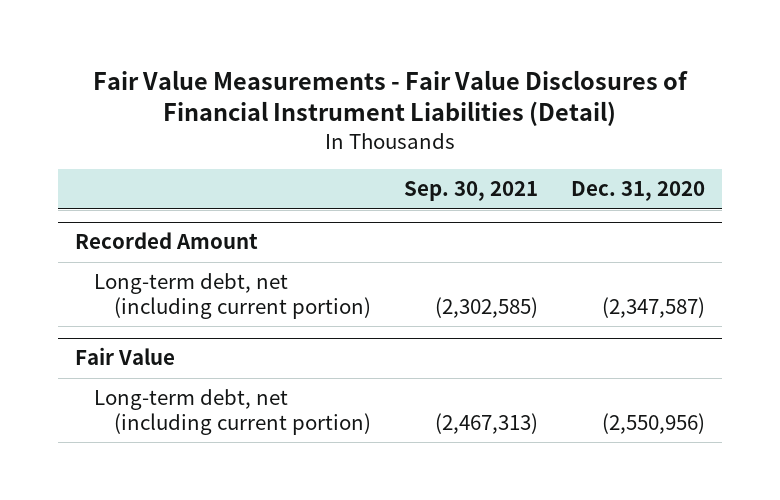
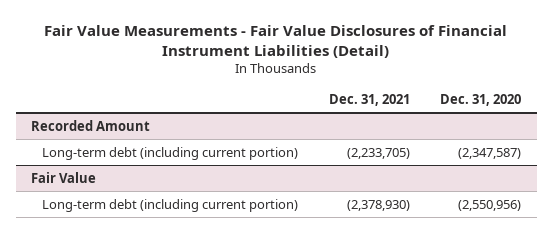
- | Sep. 30, 2021 | Dec. 31, 2020
+ | Dec. 31, 2021 | Dec. 31, 2020
@ Recorded Amount
- Long-term debt, net (including current portion) | (2,302,585) | (2,347,587)
+ Long-term debt (including current portion) | (2,233,705) | (2,347,587)
@ Fair Value
- Long-term debt, net (including current portion) | (2,467,313) | (2,550,956)
+ Long-term debt (including current portion) | (2,378,930) | (2,550,956)

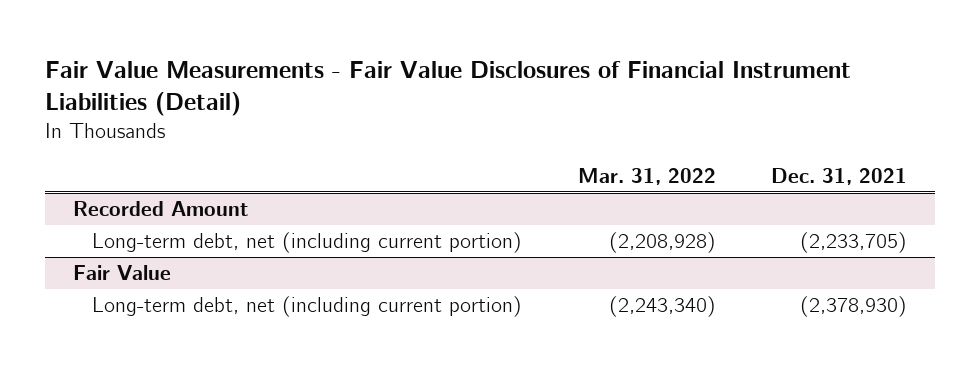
- | Dec. 31, 2021 | Dec. 31, 2020
+ | Mar. 31, 2022 | Dec. 31, 2021
@ Recorded Amount
- Long-term debt (including current portion) | (2,233,705) | (2,347,587)
+ Long-term debt, net (including current portion) | (2,208,928) | (2,233,705)
@ Fair Value
- Long-term debt (including current portion) | (2,378,930) | (2,550,956)
+ Long-term debt, net (including current portion) | (2,243,340) | (2,378,930)

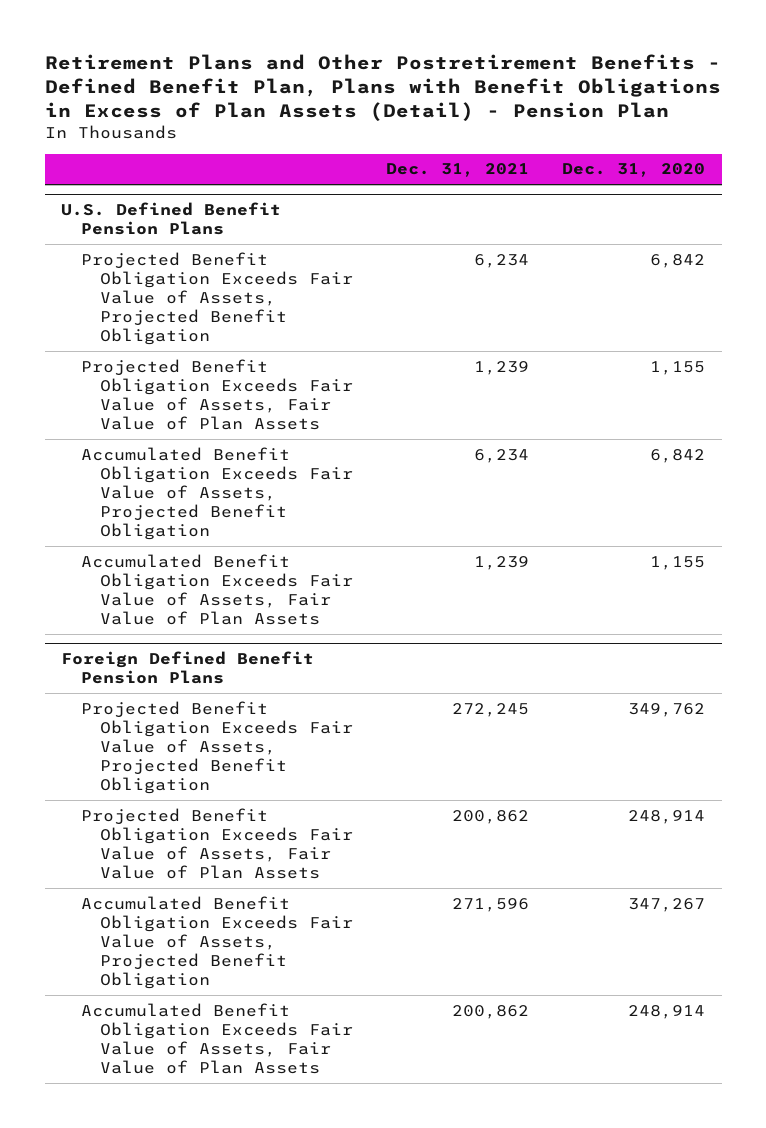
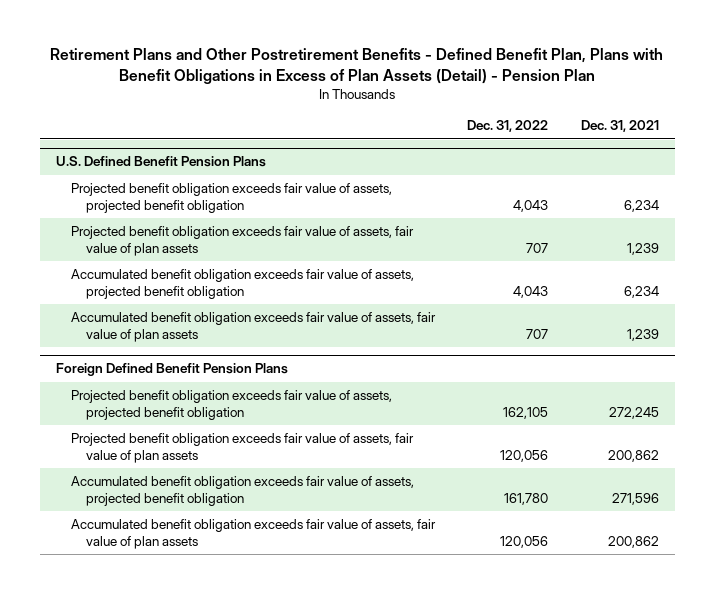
- | Dec. 31, 2021 | Dec. 31, 2020
+ | Dec. 31, 2022 | Dec. 31, 2021
@ U.S. Defined Benefit Pension Plans
- Projected Benefit Obligation Exceeds Fair Value of Assets, Projected Benefit Obligation | 6,234 | 6,842
- Projected Benefit Obligation Exceeds Fair Value of Assets, Fair Value of Plan Assets | 1,239 | 1,155
- Accumulated Benefit Obligation Exceeds Fair Value of Assets, Projected Benefit Obligation | 6,234 | 6,842
- Accumulated Benefit Obligation Exceeds Fair Value of Assets, Fair Value of Plan Assets | 1,239 | 1,155
+ Projected benefit obligation exceeds fair value of assets, projected benefit obligation | 4,043 | 6,234
+ Projected benefit obligation exceeds fair value of assets, fair value of plan assets | 707 | 1,239
+ Accumulated benefit obligation exceeds fair value of assets, projected benefit obligation | 4,043 | 6,234
+ Accumulated benefit obligation exceeds fair value of assets, fair value of plan assets | 707 | 1,239
@ Foreign Defined Benefit Pension Plans
- Projected Benefit Obligation Exceeds Fair Value of Assets, Projected Benefit Obligation | 272,245 | 349,762
- Projected Benefit Obligation Exceeds Fair Value of Assets, Fair Value of Plan Assets | 200,862 | 248,914
- Accumulated Benefit Obligation Exceeds Fair Value of Assets, Projected Benefit Obligation | 271,596 | 347,267
- Accumulated Benefit Obligation Exceeds Fair Value of Assets, Fair Value of Plan Assets | 200,862 | 248,914
+ Projected benefit obligation exceeds fair value of assets, projected benefit obligation | 162,105 | 272,245
+ Projected benefit obligation exceeds fair value of assets, fair value of plan assets | 120,056 | 200,862
+ Accumulated benefit obligation exceeds fair value of assets, projected benefit obligation | 161,780 | 271,596
+ Accumulated benefit obligation exceeds fair value of assets, fair value of plan assets | 120,056 | 200,862

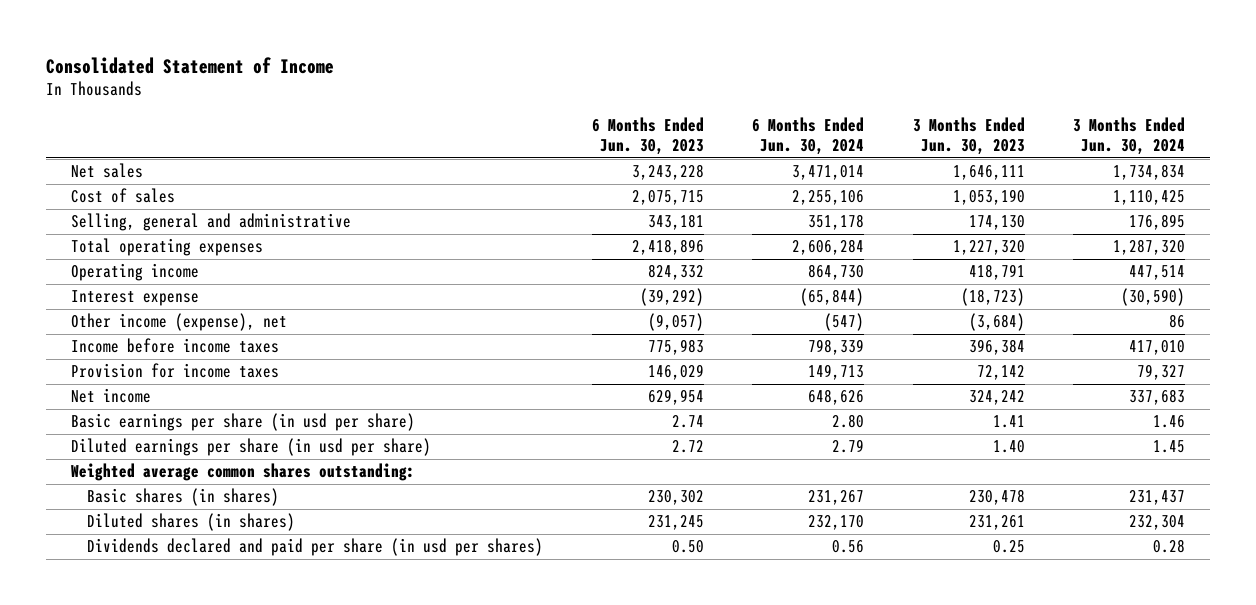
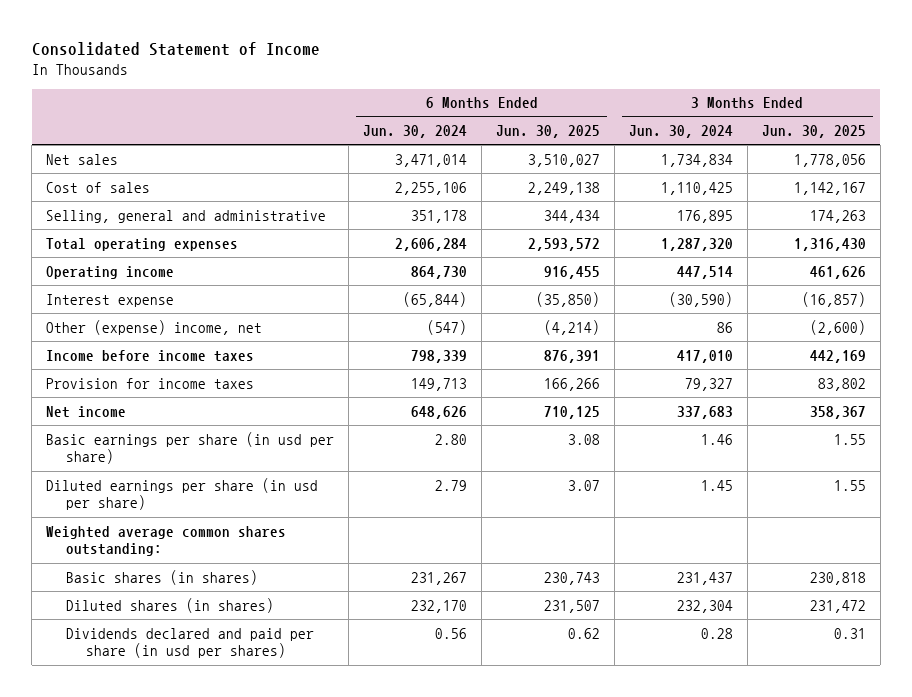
- | 6 Months Ended Jun. 30, 2023 | 6 Months Ended Jun. 30, 2024 | 3 Months Ended Jun. 30, 2023 | 3 Months Ended Jun. 30, 2024
+ | 6 Months Ended Jun. 30, 2024 | 6 Months Ended Jun. 30, 2025 | 3 Months Ended Jun. 30, 2024 | 3 Months Ended Jun. 30, 2025
- Other income (expense), net | (9,057) | (547) | (3,684) | 86
+ Other (expense) income, net | (547) | (4,214) | 86 | (2,600)

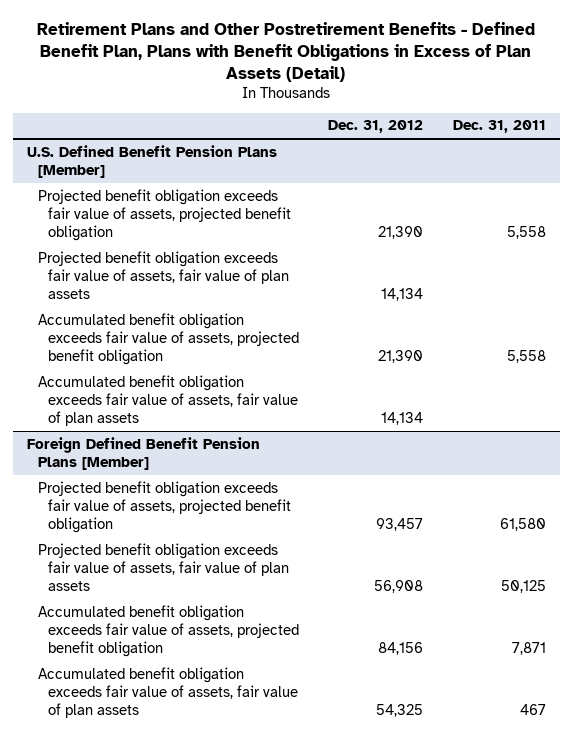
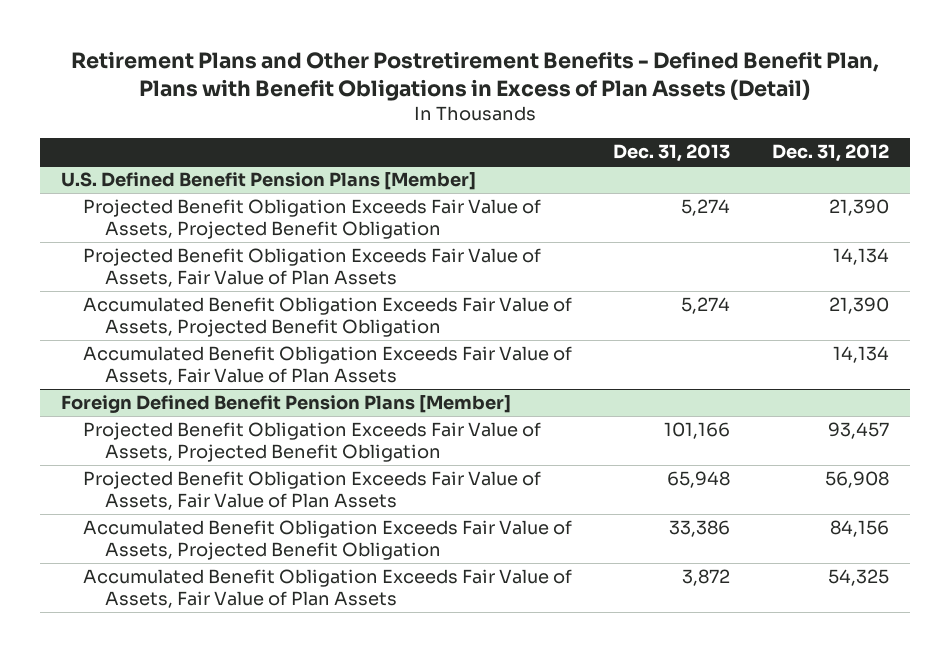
- | Dec. 31, 2012 | Dec. 31, 2011
+ | Dec. 31, 2013 | Dec. 31, 2012
@ U.S. Defined Benefit Pension Plans [Member]
- Projected benefit obligation exceeds fair value of assets, projected benefit obligation | 21,390 | 5,558
- Projected benefit obligation exceeds fair value of assets, fair value of plan assets | 14,134 |
- Accumulated benefit obligation exceeds fair value of assets, projected benefit obligation | 21,390 | 5,558
- Accumulated benefit obligation exceeds fair value of assets, fair value of plan assets | 14,134 |
+ Projected Benefit Obligation Exceeds Fair Value of Assets, Projected Benefit Obligation | 5,274 | 21,390
+ Projected Benefit Obligation Exceeds Fair Value of Assets, Fair Value of Plan Assets | | 14,134
+ Accumulated Benefit Obligation Exceeds Fair Value of Assets, Projected Benefit Obligation | 5,274 | 21,390
+ Accumulated Benefit Obligation Exceeds Fair Value of Assets, Fair Value of Plan Assets | | 14,134
@ Foreign Defined Benefit Pension Plans [Member]
- Projected benefit obligation exceeds fair value of assets, projected benefit obligation | 93,457 | 61,580
- Projected benefit obligation exceeds fair value of assets, fair value of plan assets | 56,908 | 50,125
- Accumulated benefit obligation exceeds fair value of assets, projected benefit obligation | 84,156 | 7,871
- Accumulated benefit obligation exceeds fair value of assets, fair value of plan assets | 54,325 | 467
+ Projected Benefit Obligation Exceeds Fair Value of Assets, Projected Benefit Obligation | 101,166 | 93,457
+ Projected Benefit Obligation Exceeds Fair Value of Assets, Fair Value of Plan Assets | 65,948 | 56,908
+ Accumulated Benefit Obligation Exceeds Fair Value of Assets, Projected Benefit Obligation | 33,386 | 84,156
+ Accumulated Benefit Obligation Exceeds Fair Value of Assets, Fair Value of Plan Assets | 3,872 | 54,325

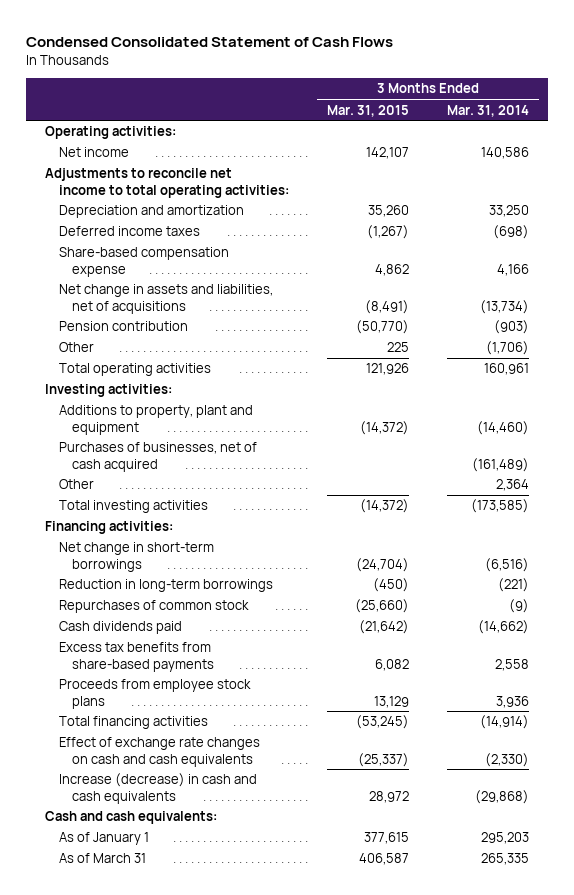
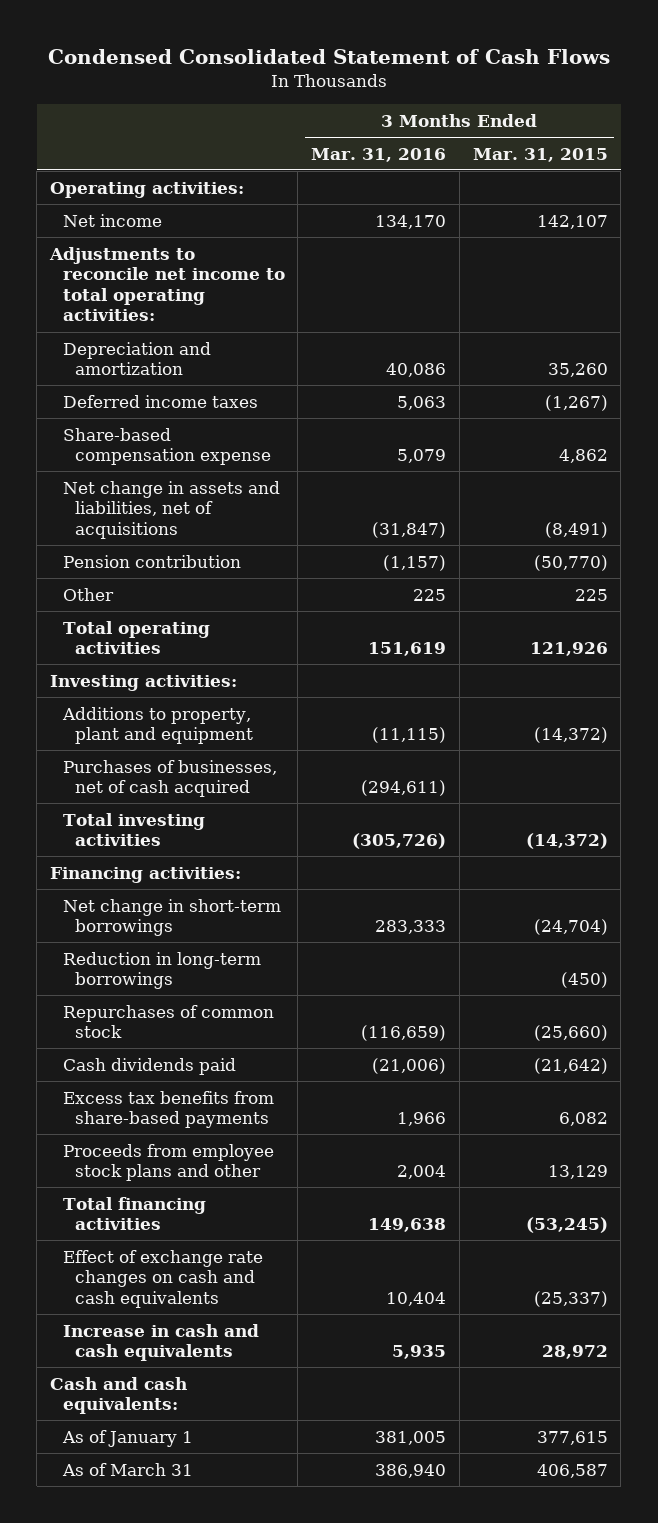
- | 3 Months Ended Mar. 31, 2015 | 3 Months Ended Mar. 31, 2014
+ | 3 Months Ended Mar. 31, 2016 | 3 Months Ended Mar. 31, 2015
- Other | | 2,364
- Proceeds from employee stock plans | 13,129 | 3,936
+ Proceeds from employee stock plans and other | 2,004 | 13,129
- Increase (decrease) in cash and cash equivalents | 28,972 | (29,868)
+ Increase in cash and cash equivalents | 5,935 | 28,972

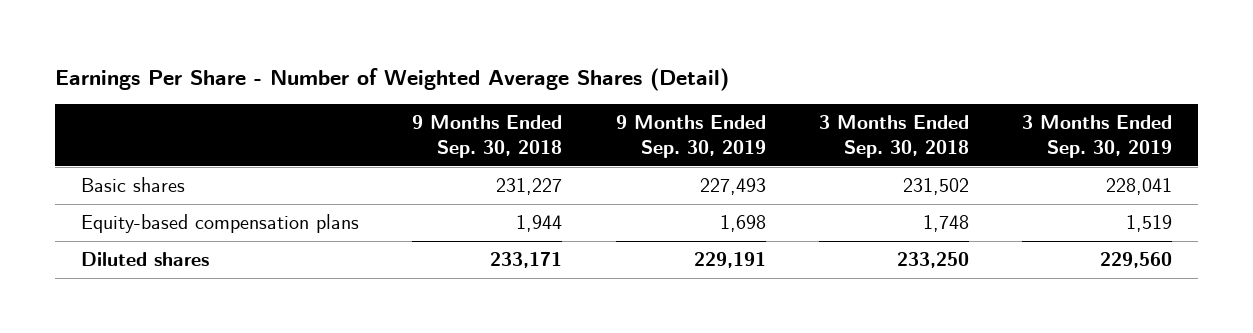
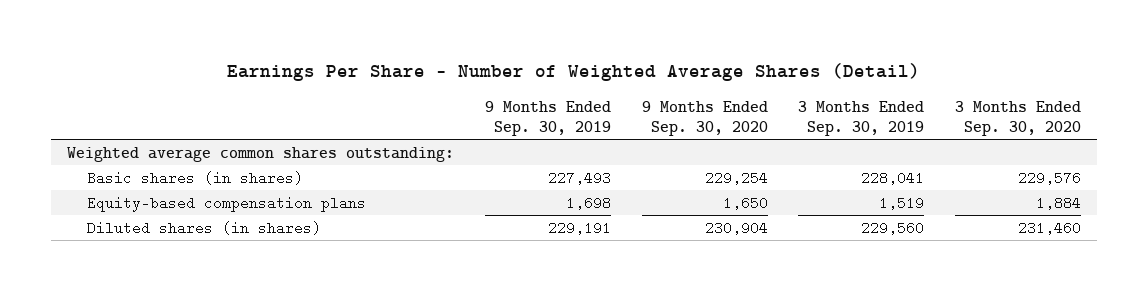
- | 9 Months Ended Sep. 30, 2018 | 9 Months Ended Sep. 30, 2019 | 3 Months Ended Sep. 30, 2018 | 3 Months Ended Sep. 30, 2019
+ | 9 Months Ended Sep. 30, 2019 | 9 Months Ended Sep. 30, 2020 | 3 Months Ended Sep. 30, 2019 | 3 Months Ended Sep. 30, 2020
- Basic shares | 231,227 | 227,493 | 231,502 | 228,041
+ Weighted average common shares outstanding:
+ Basic shares (in shares) | 227,493 | 229,254 | 228,041 | 229,576
- Diluted shares | 233,171 | 229,191 | 233,250 | 229,560
+ Diluted shares (in shares) | 229,191 | 230,904 | 229,560 | 231,460

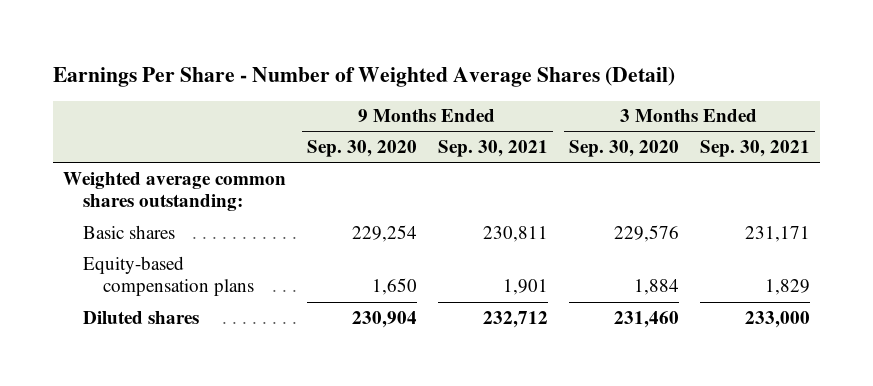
- | 9 Months Ended Sep. 30, 2019 | 9 Months Ended Sep. 30, 2020 | 3 Months Ended Sep. 30, 2019 | 3 Months Ended Sep. 30, 2020
+ | 9 Months Ended Sep. 30, 2020 | 9 Months Ended Sep. 30, 2021 | 3 Months Ended Sep. 30, 2020 | 3 Months Ended Sep. 30, 2021
- Basic shares (in shares) | 227,493 | 229,254 | 228,041 | 229,576
+ Basic shares | 229,254 | 230,811 | 229,576 | 231,171
- Diluted shares (in shares) | 229,191 | 230,904 | 229,560 | 231,460
+ Diluted shares | 230,904 | 232,712 | 231,460 | 233,000

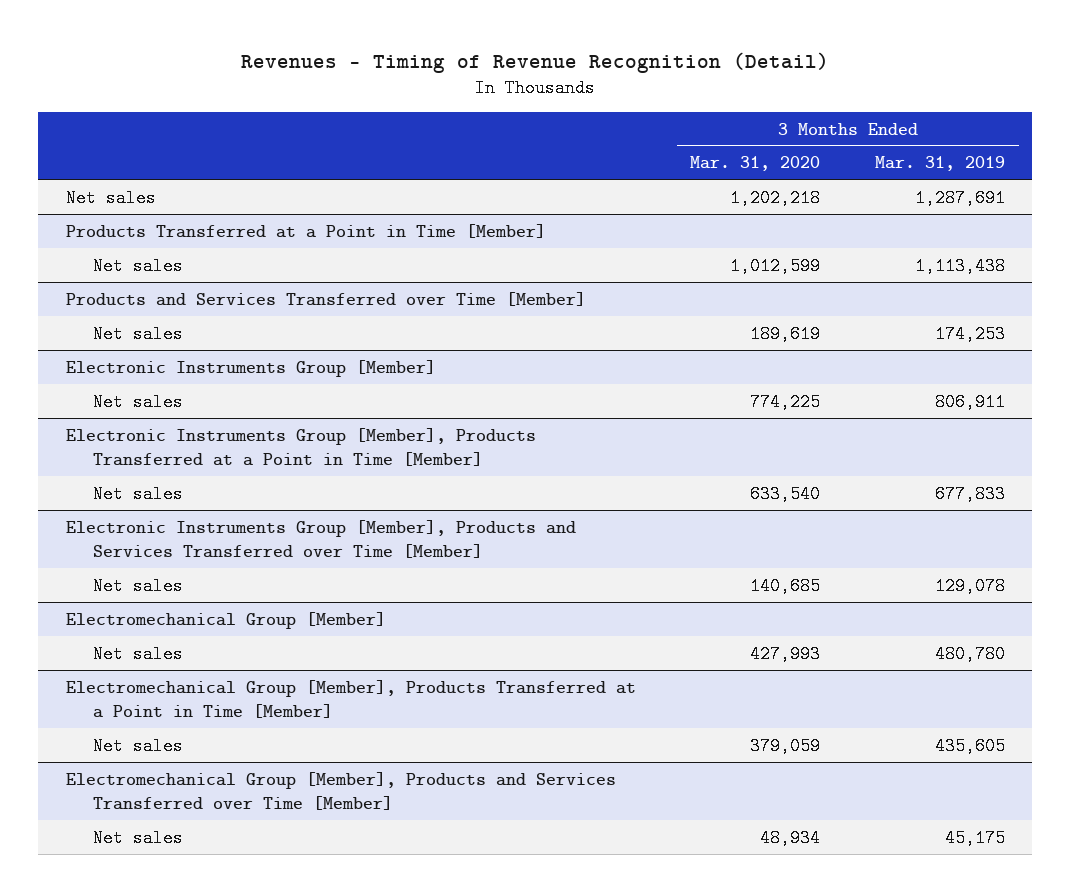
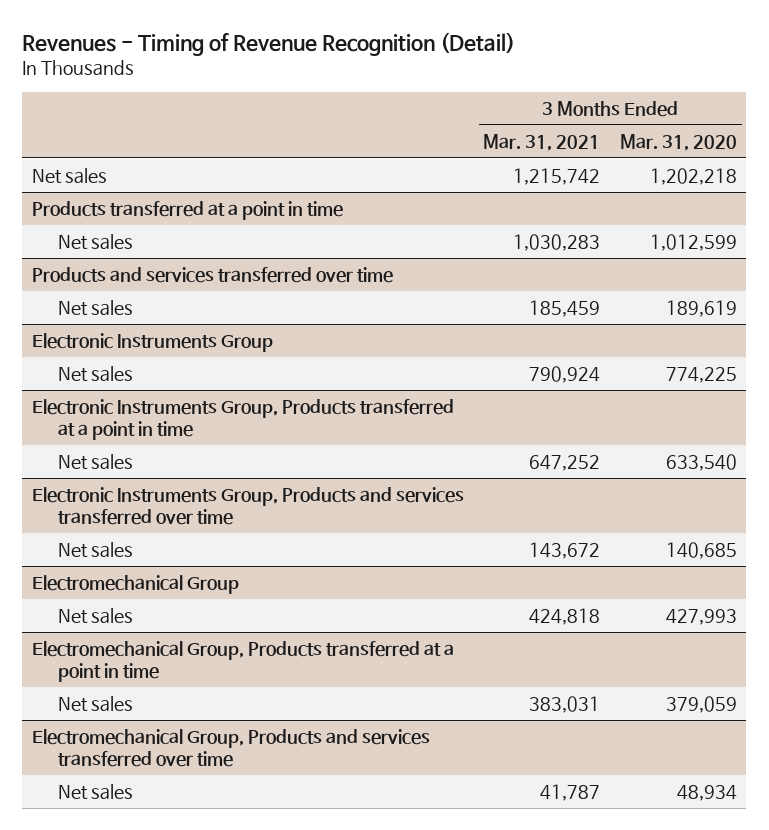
- | 3 Months Ended Mar. 31, 2020 | 3 Months Ended Mar. 31, 2019
+ | 3 Months Ended Mar. 31, 2021 | 3 Months Ended Mar. 31, 2020
- Products Transferred at a Point in Time [Member]
+ Products transferred at a point in time
- Products and Services Transferred over Time [Member]
+ Products and services transferred over time
- Electronic Instruments Group [Member]
+ Electronic Instruments Group
- Electronic Instruments Group [Member], Products Transferred at a Point in Time [Member]
+ Electronic Instruments Group, Products transferred at a point in time
- Electronic Instruments Group [Member], Products and Services Transferred over Time [Member]
+ Electronic Instruments Group, Products and services transferred over time
- Electromechanical Group [Member]
+ Electromechanical Group
- Electromechanical Group [Member], Products Transferred at a Point in Time [Member]
+ Electromechanical Group, Products transferred at a point in time
- Electromechanical Group [Member], Products and Services Transferred over Time [Member]
+ Electromechanical Group, Products and services transferred over time

